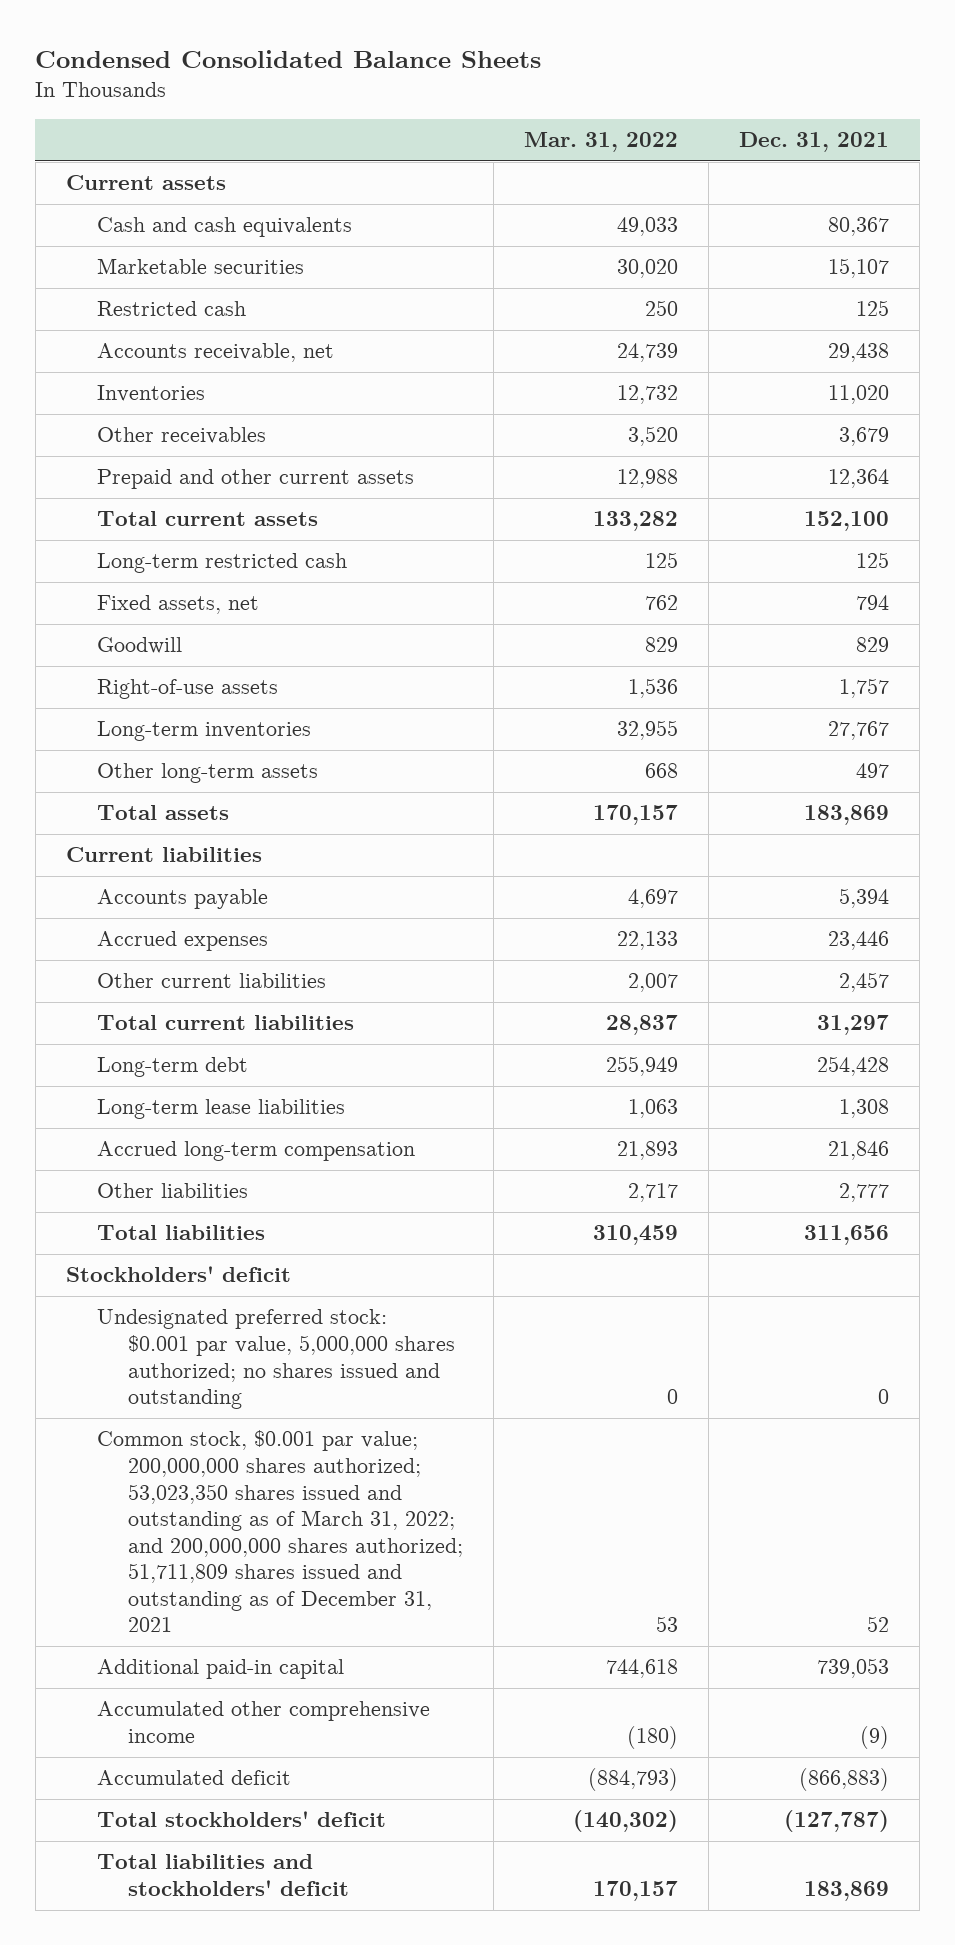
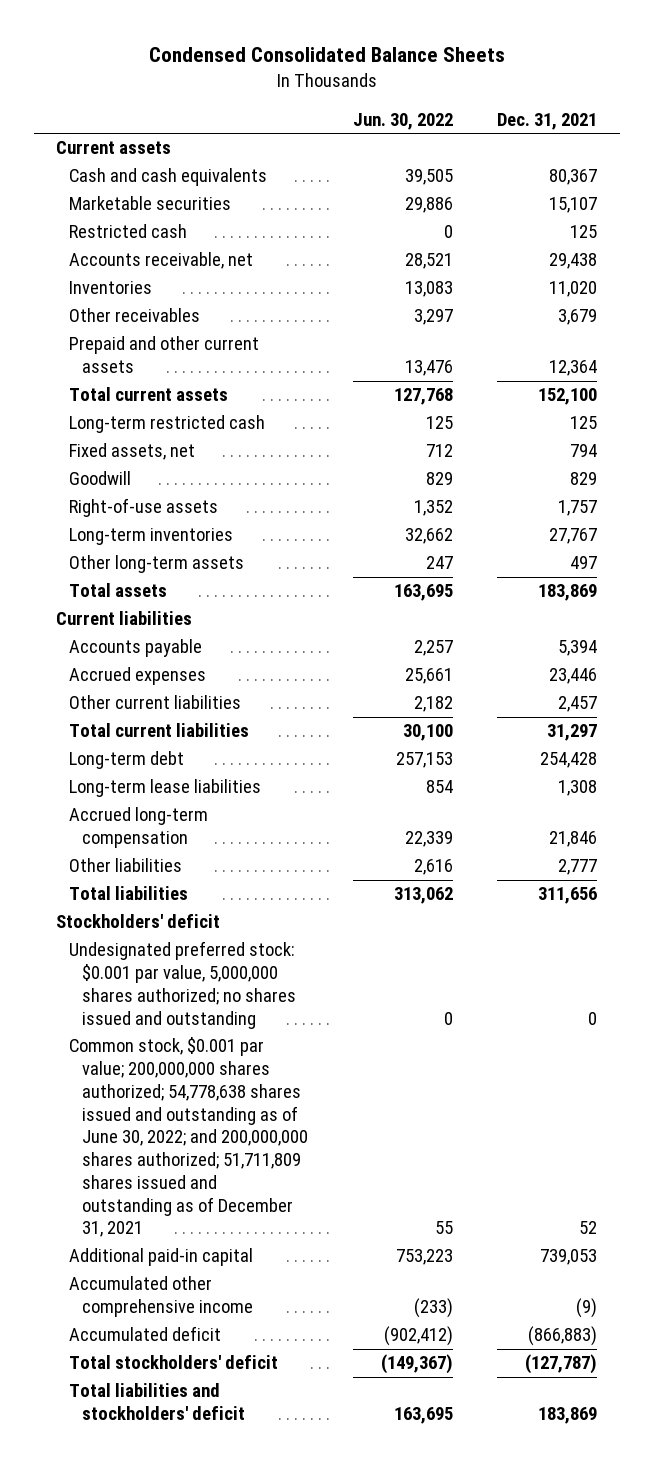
- | Mar. 31, 2022 | Dec. 31, 2021
+ | Jun. 30, 2022 | Dec. 31, 2021
- Common stock, $0.001 par value; 200,000,000 shares authorized; 53,023,350 shares issued and outstanding as of March 31, 2022; and 200,000,000 shares authorized; 51,711,809 shares issued and outstanding as of December 31, 2021 | 53 | 52
+ Common stock, $0.001 par value; 200,000,000 shares authorized; 54,778,638 shares issued and outstanding as of June 30, 2022; and 200,000,000 shares authorized; 51,711,809 shares issued and outstanding as of December 31, 2021 | 55 | 52

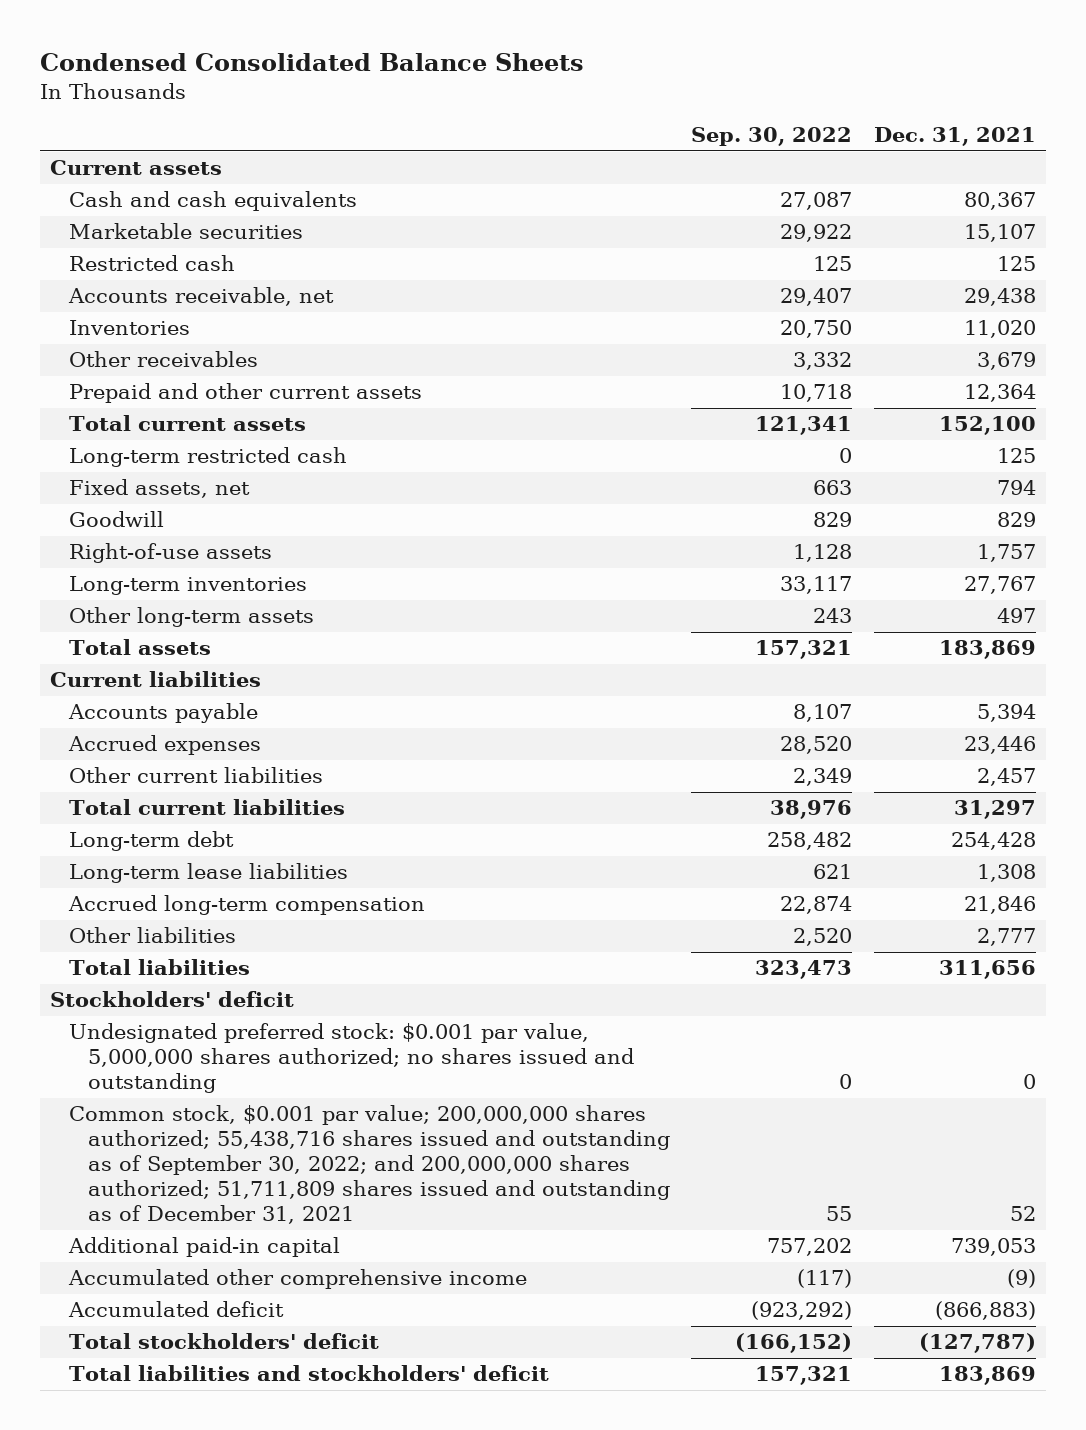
- | Jun. 30, 2022 | Dec. 31, 2021
+ | Sep. 30, 2022 | Dec. 31, 2021
- Common stock, $0.001 par value; 200,000,000 shares authorized; 54,778,638 shares issued and outstanding as of June 30, 2022; and 200,000,000 shares authorized; 51,711,809 shares issued and outstanding as of December 31, 2021 | 55 | 52
+ Common stock, $0.001 par value; 200,000,000 shares authorized; 55,438,716 shares issued and outstanding as of September 30, 2022; and 200,000,000 shares authorized; 51,711,809 shares issued and outstanding as of December 31, 2021 | 55 | 52

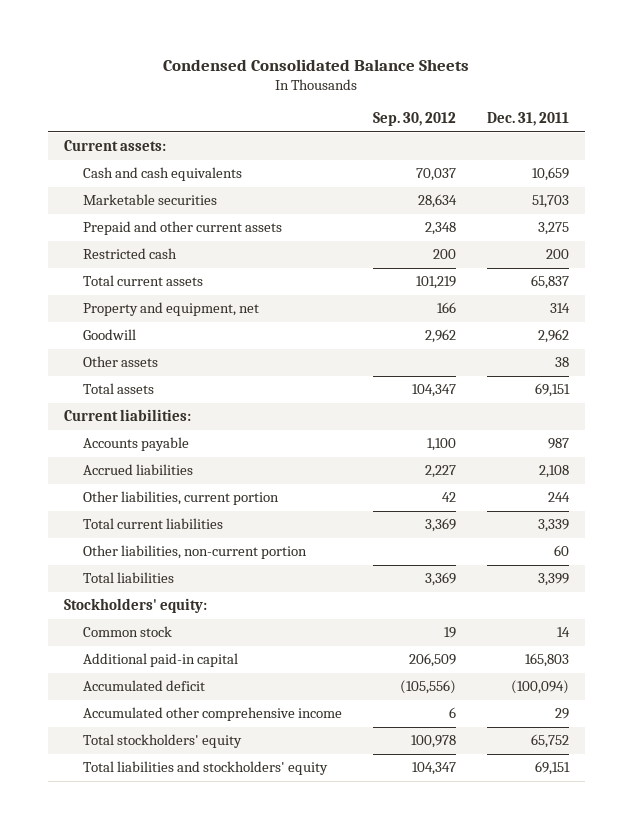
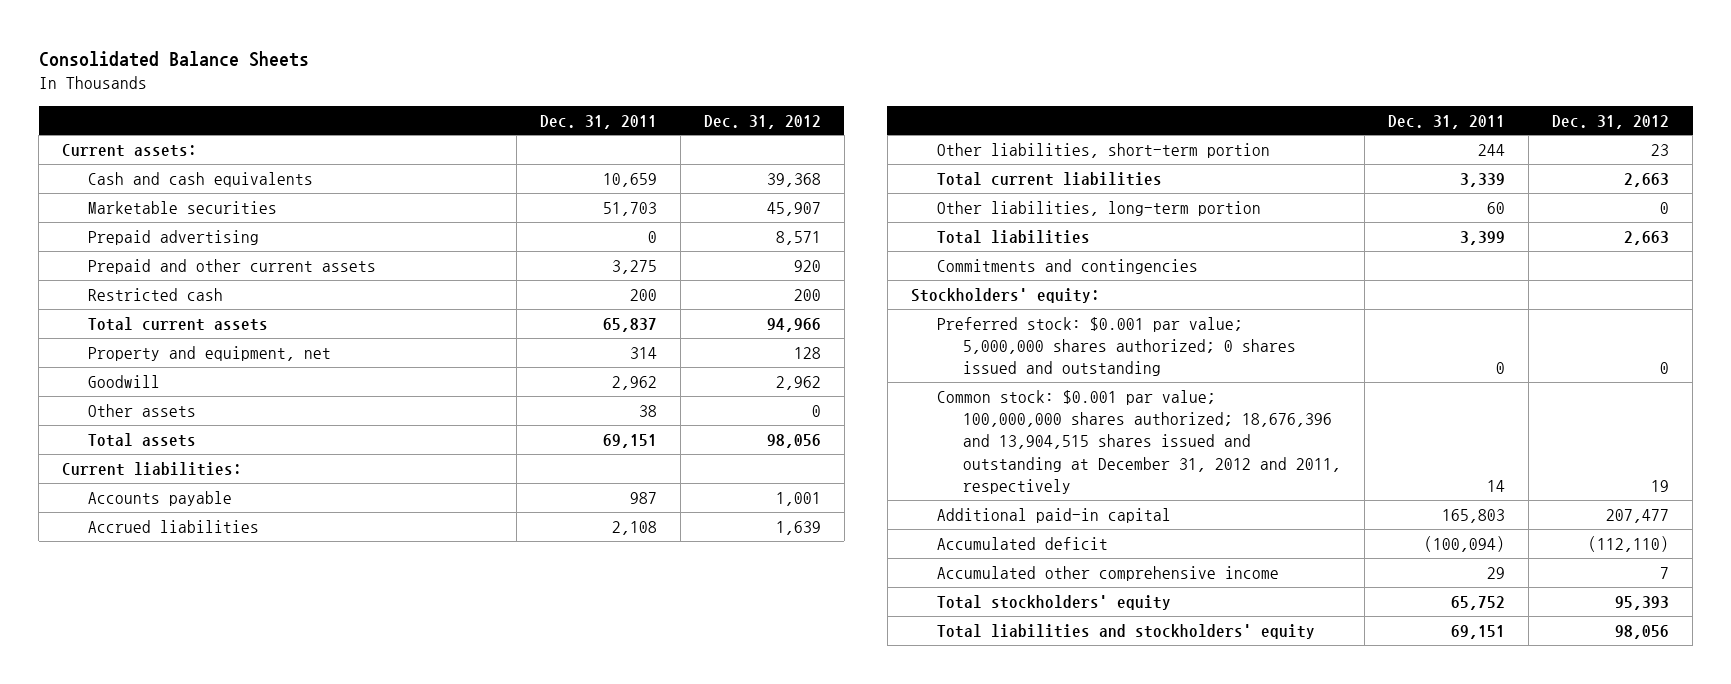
- Condensed Consolidated Balance Sheets
+ Consolidated Balance Sheets
- | Sep. 30, 2012 | Dec. 31, 2011
+ | Dec. 31, 2011 | Dec. 31, 2012
+ Prepaid advertising | 0 | 8,571
- Other liabilities, current portion | 42 | 244
+ Other liabilities, short-term portion | 244 | 23
- Other liabilities, non-current portion | | 60
+ Other liabilities, long-term portion | 60 | 0
+ Commitments and contingencies
- Common stock | 19 | 14
+ Preferred stock: $0.001 par value; 5,000,000 shares authorized; 0 shares issued and outstanding | 0 | 0
+ Common stock: $0.001 par value; 100,000,000 shares authorized; 18,676,396 and 13,904,515 shares issued and outstanding at December 31, 2012 and 2011, respectively | 14 | 19

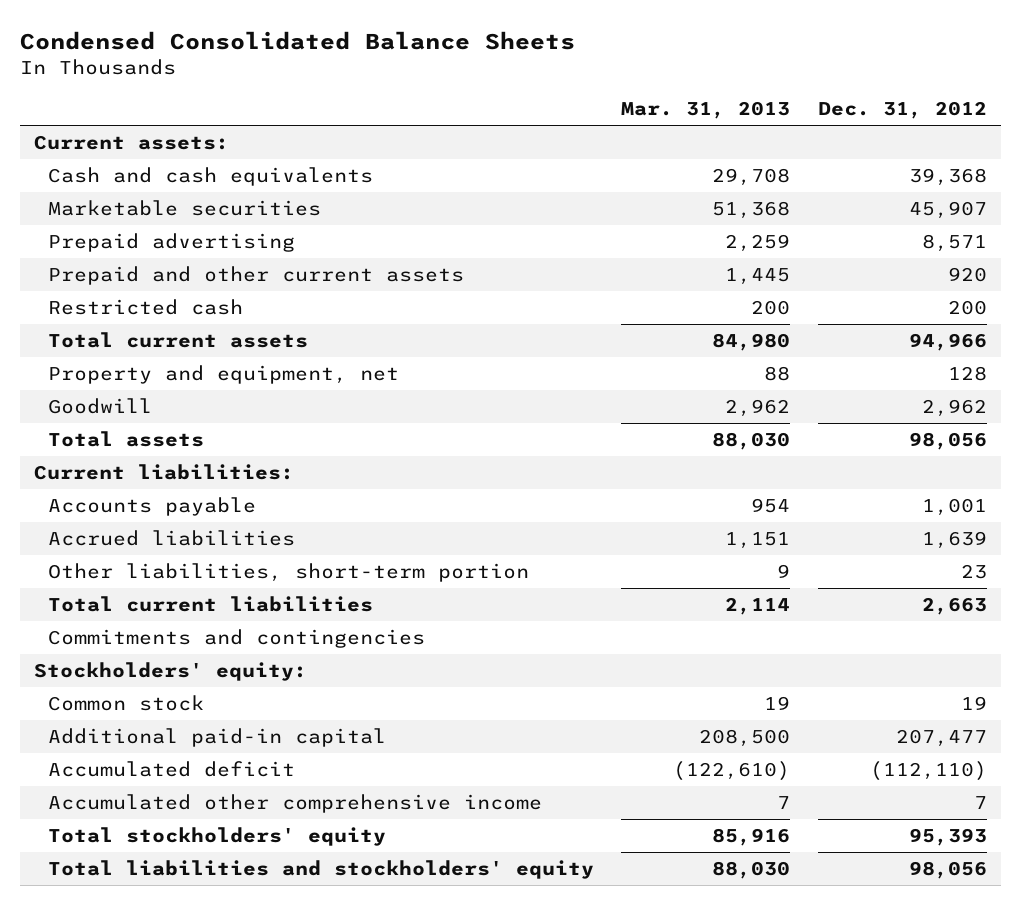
- Consolidated Balance Sheets
+ Condensed Consolidated Balance Sheets
- | Dec. 31, 2011 | Dec. 31, 2012
+ | Mar. 31, 2013 | Dec. 31, 2012
- Other assets | 38 | 0
- Other liabilities, long-term portion | 60 | 0
- Total liabilities | 3,399 | 2,663
- Preferred stock: $0.001 par value; 5,000,000 shares authorized; 0 shares issued and outstanding | 0 | 0
- Common stock: $0.001 par value; 100,000,000 shares authorized; 18,676,396 and 13,904,515 shares issued and outstanding at December 31, 2012 and 2011, respectively | 14 | 19
+ Common stock | 19 | 19

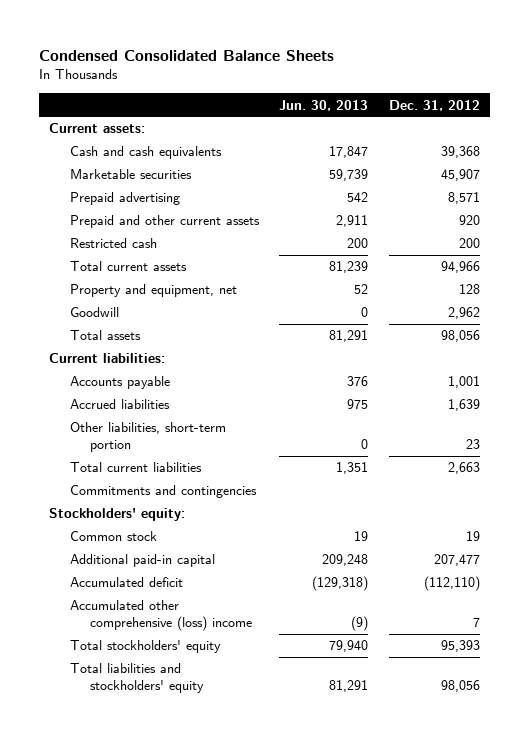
- | Mar. 31, 2013 | Dec. 31, 2012
+ | Jun. 30, 2013 | Dec. 31, 2012
- Accumulated other comprehensive income | 7 | 7
+ Accumulated other comprehensive (loss) income | (9) | 7

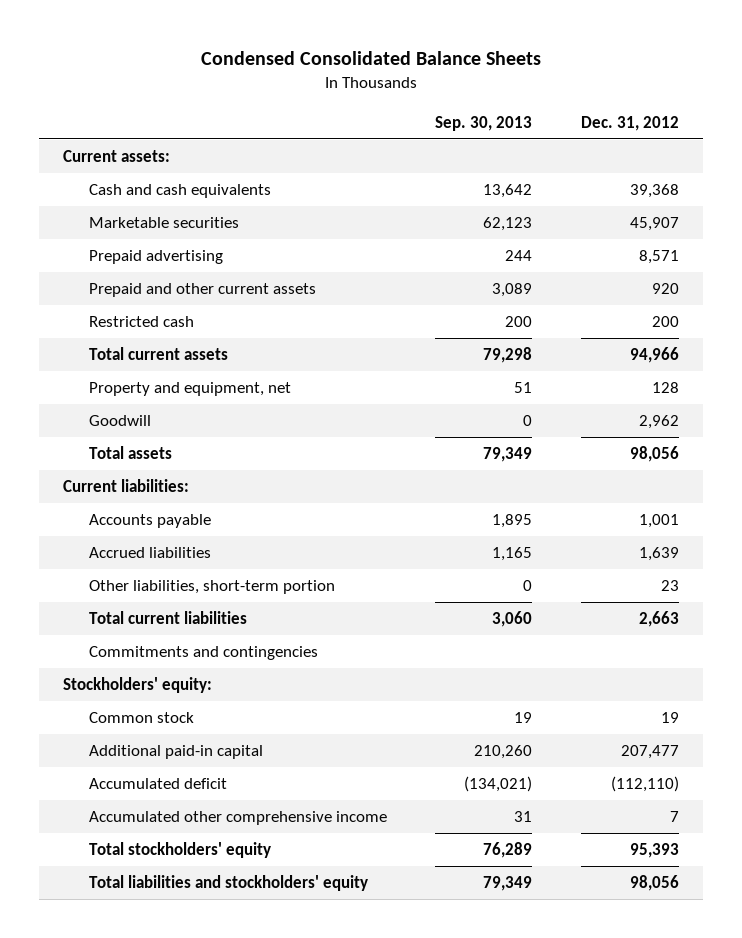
- | Jun. 30, 2013 | Dec. 31, 2012
+ | Sep. 30, 2013 | Dec. 31, 2012
- Accumulated other comprehensive (loss) income | (9) | 7
+ Accumulated other comprehensive income | 31 | 7

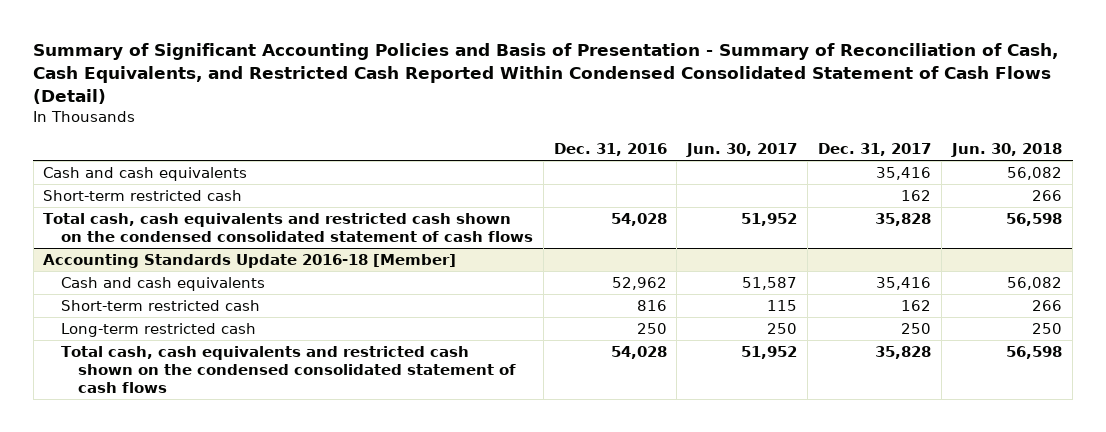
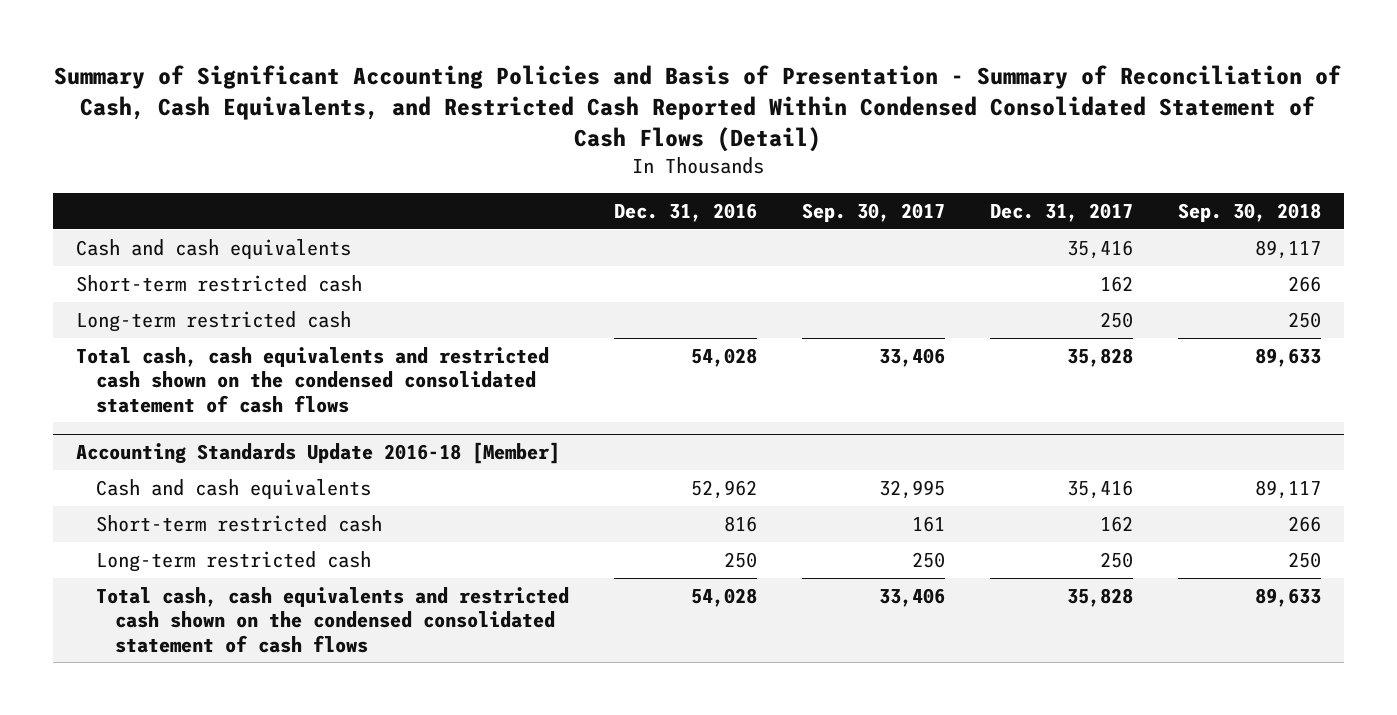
- | Dec. 31, 2016 | Jun. 30, 2017 | Dec. 31, 2017 | Jun. 30, 2018
+ | Dec. 31, 2016 | Sep. 30, 2017 | Dec. 31, 2017 | Sep. 30, 2018
+ Long-term restricted cash | | | 250 | 250

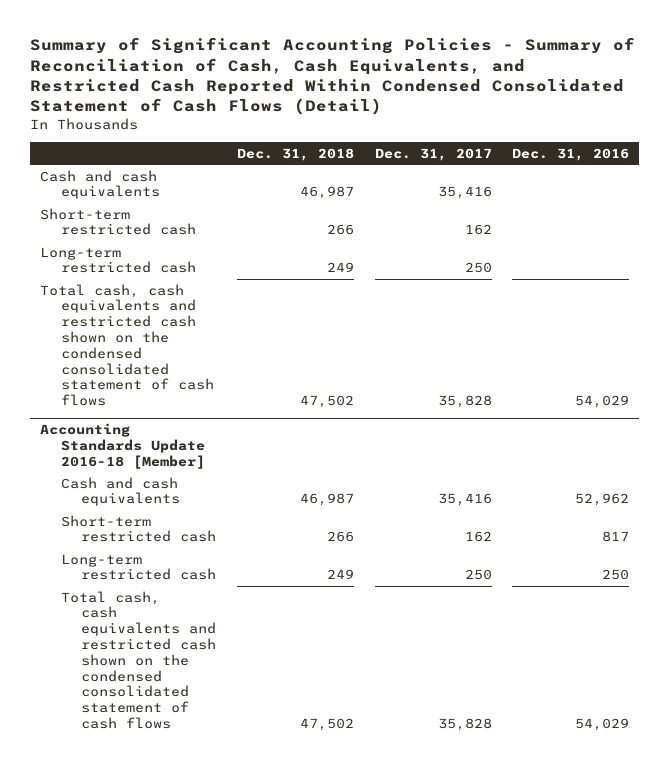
- Summary of Significant Accounting Policies and Basis of Presentation - Summary of Reconciliation of Cash, Cash Equivalents, and Restricted Cash Reported Within Condensed Consolidated Statement of Cash Flows (Detail)
+ Summary of Significant Accounting Policies - Summary of Reconciliation of Cash, Cash Equivalents, and Restricted Cash Reported Within Condensed Consolidated Statement of Cash Flows (Detail)
- | Dec. 31, 2016 | Sep. 30, 2017 | Dec. 31, 2017 | Sep. 30, 2018
+ | Dec. 31, 2018 | Dec. 31, 2017 | Dec. 31, 2016
- Total cash, cash equivalents and restricted cash shown on the condensed consolidated statement of cash flows | 54,028 | 33,406 | 35,828 | 89,633
+ Total cash, cash equivalents and restricted cash shown on the condensed consolidated statement of cash flows | 47,502 | 35,828 | 54,029
@ Accounting Standards Update 2016-18 [Member]
- Short-term restricted cash | 816 | 161 | 162 | 266
+ Short-term restricted cash | 266 | 162 | 817
- Total cash, cash equivalents and restricted cash shown on the condensed consolidated statement of cash flows | 54,028 | 33,406 | 35,828 | 89,633
+ Total cash, cash equivalents and restricted cash shown on the condensed consolidated statement of cash flows | 47,502 | 35,828 | 54,029

